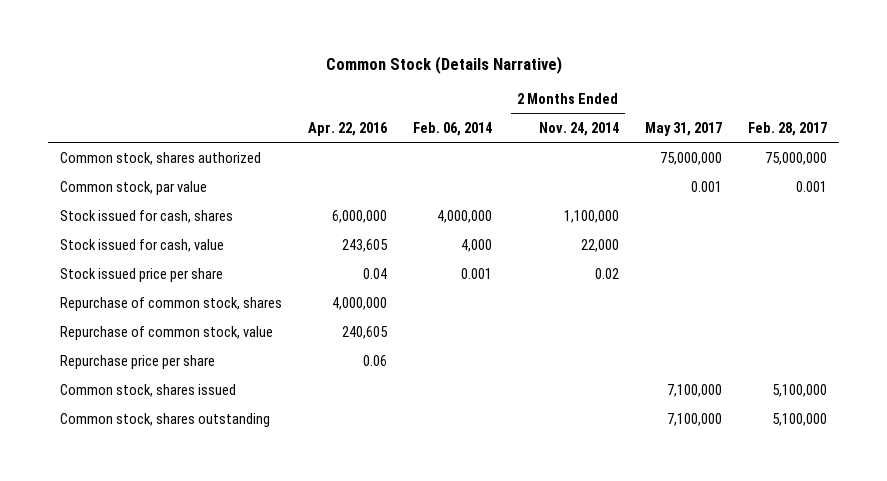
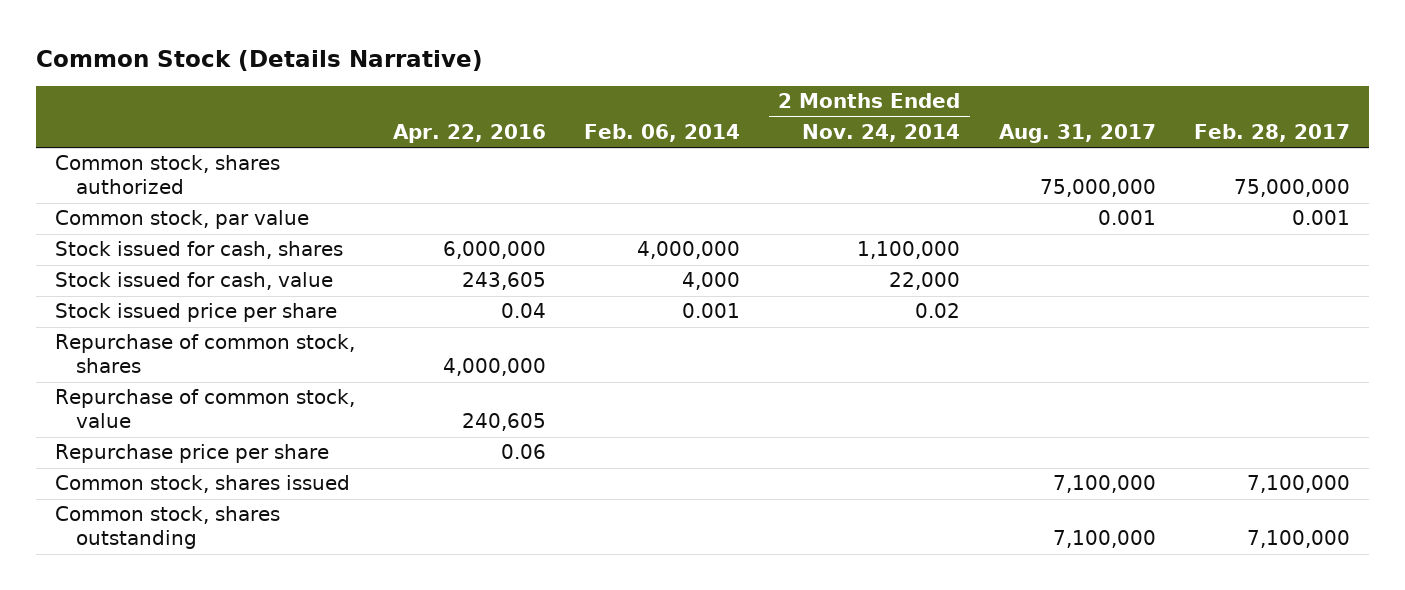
- | Apr. 22, 2016 | Feb. 06, 2014 | 2 Months Ended Nov. 24, 2014 | May 31, 2017 | Feb. 28, 2017
+ | Apr. 22, 2016 | Feb. 06, 2014 | 2 Months Ended Nov. 24, 2014 | Aug. 31, 2017 | Feb. 28, 2017
- Common stock, shares issued | | | | 7,100,000 | 5,100,000
- Common stock, shares outstanding | | | | 7,100,000 | 5,100,000
+ Common stock, shares issued | | | | 7,100,000 | 7,100,000
+ Common stock, shares outstanding | | | | 7,100,000 | 7,100,000

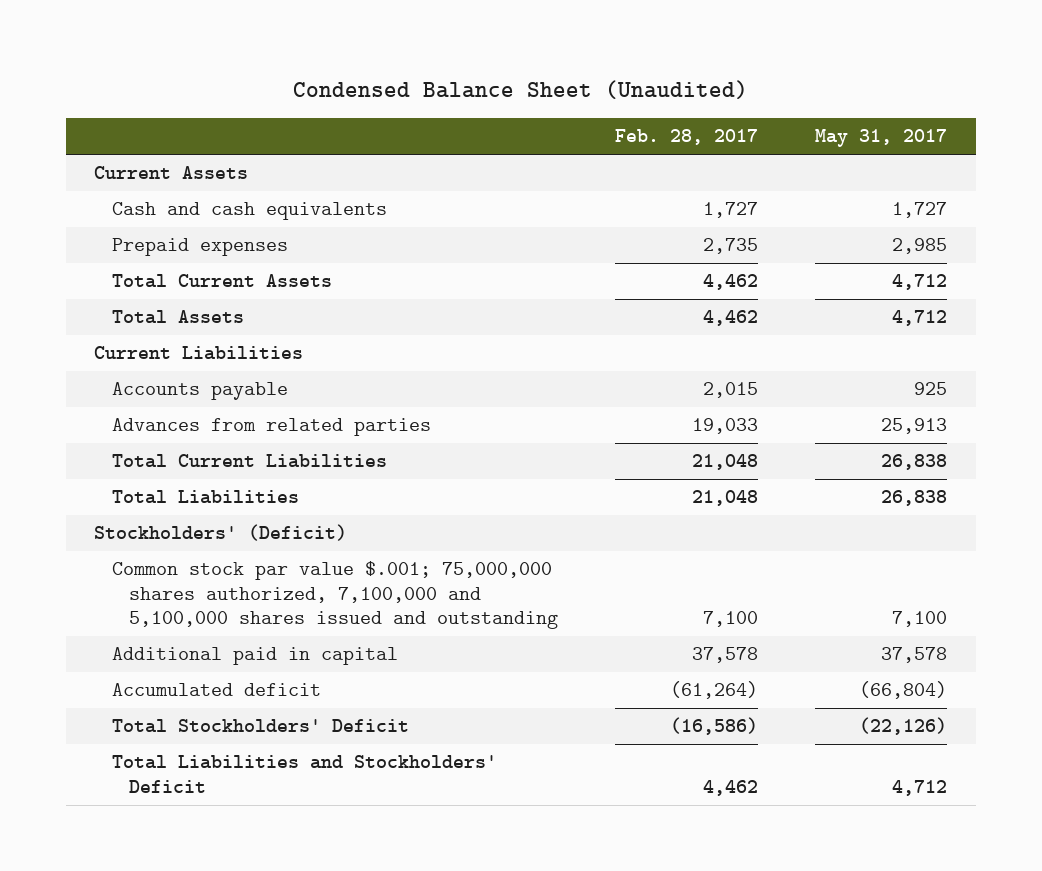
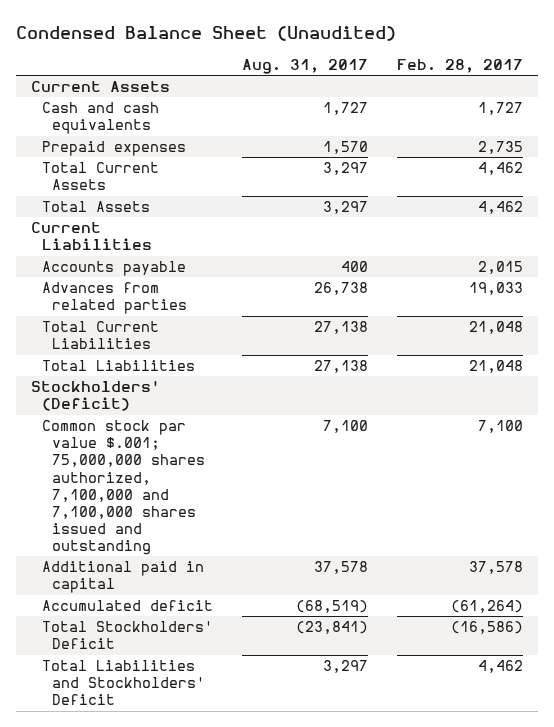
- | Feb. 28, 2017 | May 31, 2017
+ | Aug. 31, 2017 | Feb. 28, 2017
- Common stock par value $.001; 75,000,000 shares authorized, 7,100,000 and 5,100,000 shares issued and outstanding | 7,100 | 7,100
+ Common stock par value $.001; 75,000,000 shares authorized, 7,100,000 and 7,100,000 shares issued and outstanding | 7,100 | 7,100

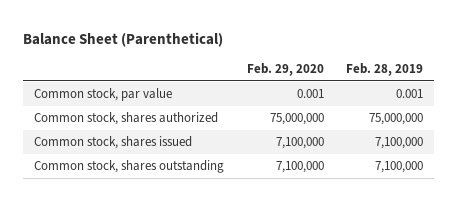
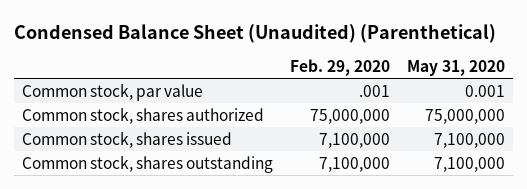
- Balance Sheet (Parenthetical)
+ Condensed Balance Sheet (Unaudited) (Parenthetical)
- | Feb. 29, 2020 | Feb. 28, 2019
+ | Feb. 29, 2020 | May 31, 2020
- Common stock, par value | 0.001 | 0.001
+ Common stock, par value | .001 | 0.001

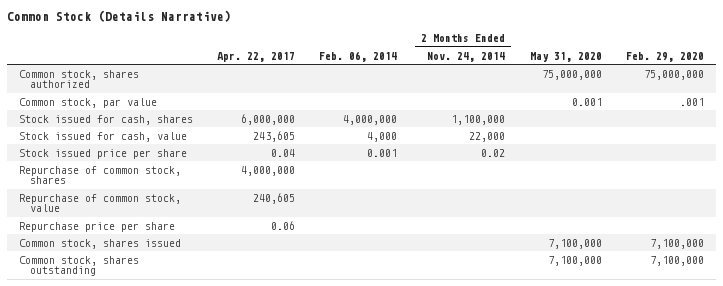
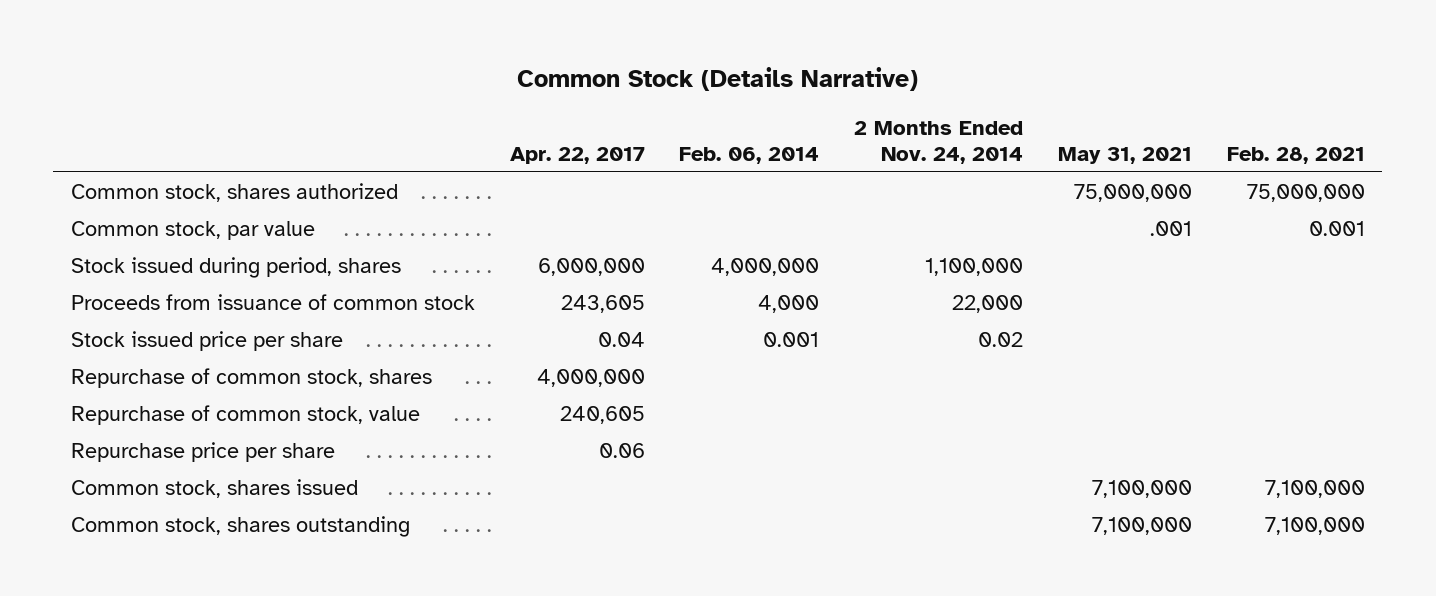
- | Apr. 22, 2017 | Feb. 06, 2014 | 2 Months Ended Nov. 24, 2014 | May 31, 2020 | Feb. 29, 2020
+ | Apr. 22, 2017 | Feb. 06, 2014 | 2 Months Ended Nov. 24, 2014 | May 31, 2021 | Feb. 28, 2021
- Stock issued for cash, shares | 6,000,000 | 4,000,000 | 1,100,000 | |
- Stock issued for cash, value | 243,605 | 4,000 | 22,000 | |
+ Stock issued during period, shares | 6,000,000 | 4,000,000 | 1,100,000 | |
+ Proceeds from issuance of common stock | 243,605 | 4,000 | 22,000 | |

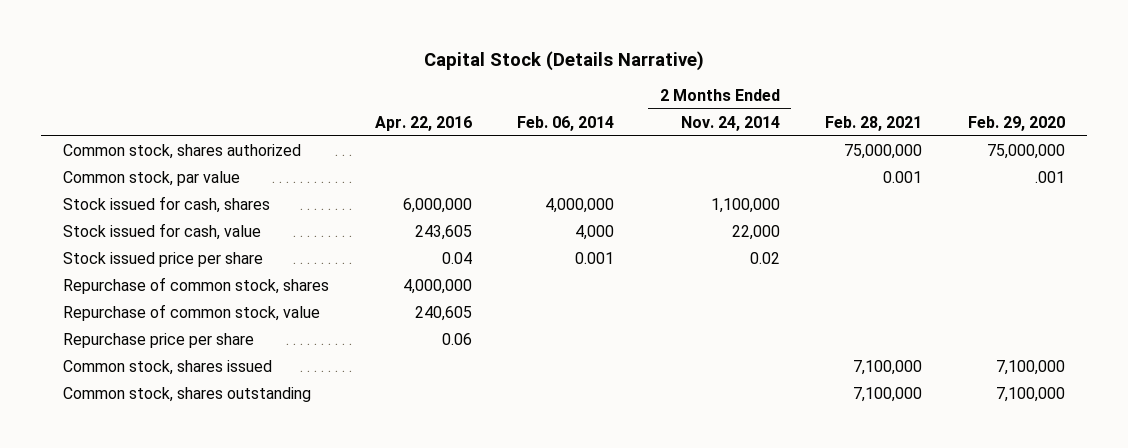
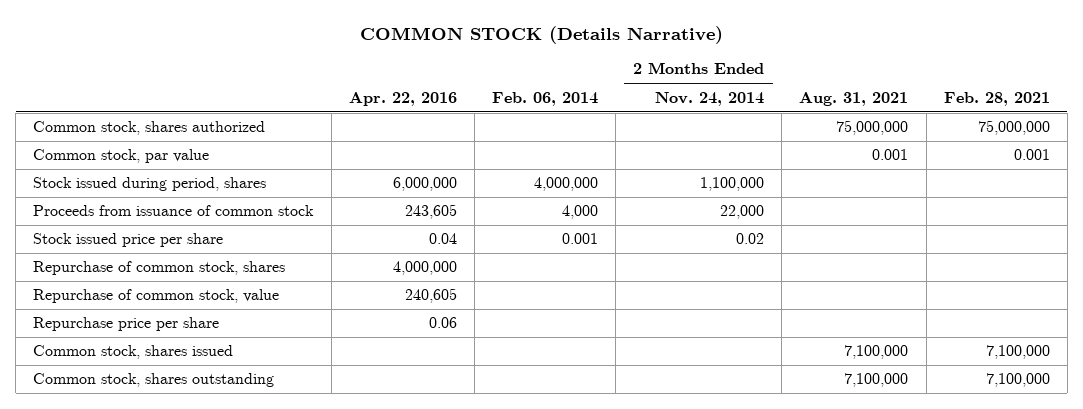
- Capital Stock (Details Narrative)
+ COMMON STOCK (Details Narrative)
- | Apr. 22, 2016 | Feb. 06, 2014 | 2 Months Ended Nov. 24, 2014 | Feb. 28, 2021 | Feb. 29, 2020
+ | Apr. 22, 2016 | Feb. 06, 2014 | 2 Months Ended Nov. 24, 2014 | Aug. 31, 2021 | Feb. 28, 2021
- Stock issued for cash, shares | 6,000,000 | 4,000,000 | 1,100,000 | |
- Stock issued for cash, value | 243,605 | 4,000 | 22,000 | |
+ Stock issued during period, shares | 6,000,000 | 4,000,000 | 1,100,000 | |
+ Proceeds from issuance of common stock | 243,605 | 4,000 | 22,000 | |

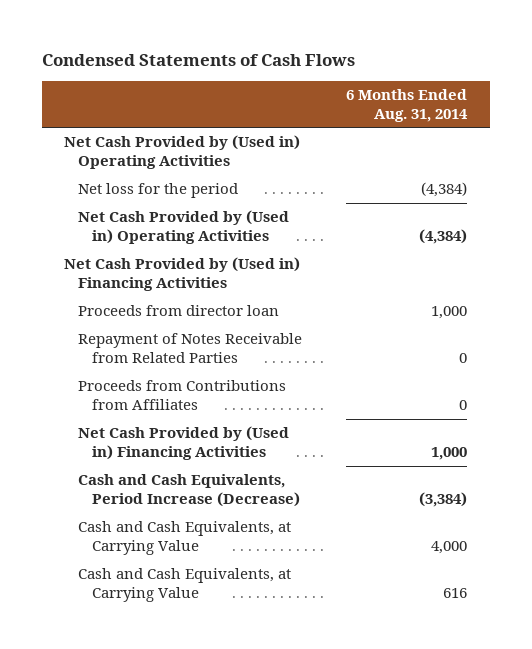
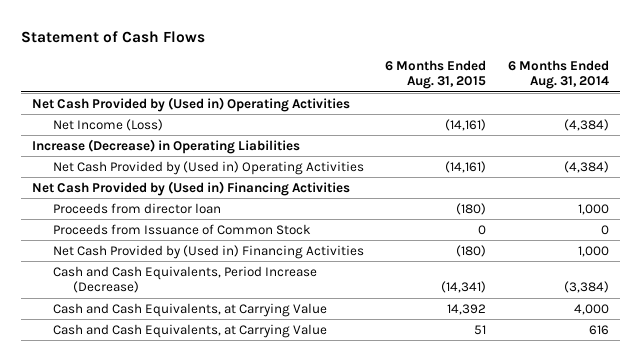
- Condensed Statements of Cash Flows
+ Statement of Cash Flows
- | 6 Months Ended Aug. 31, 2014
+ | 6 Months Ended Aug. 31, 2015 | 6 Months Ended Aug. 31, 2014
- Net loss for the period | (4,384)
+ Net Income (Loss) | (14,161) | (4,384)
+ Increase (Decrease) in Operating Liabilities
- Repayment of Notes Receivable from Related Parties | 0
- Proceeds from Contributions from Affiliates | 0
+ Proceeds from Issuance of Common Stock | 0 | 0

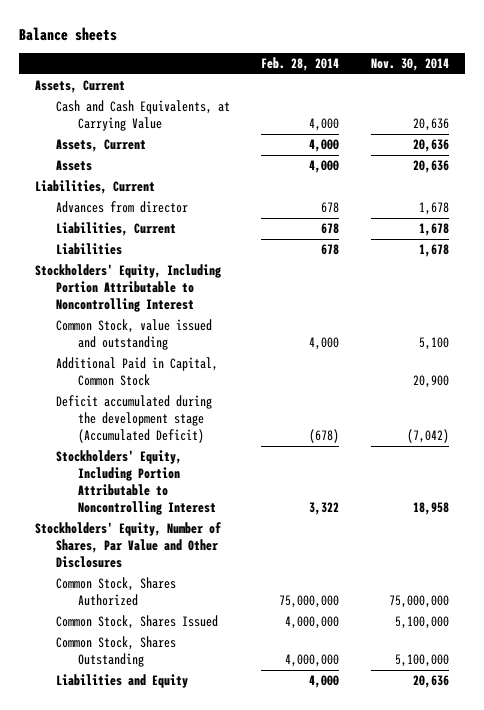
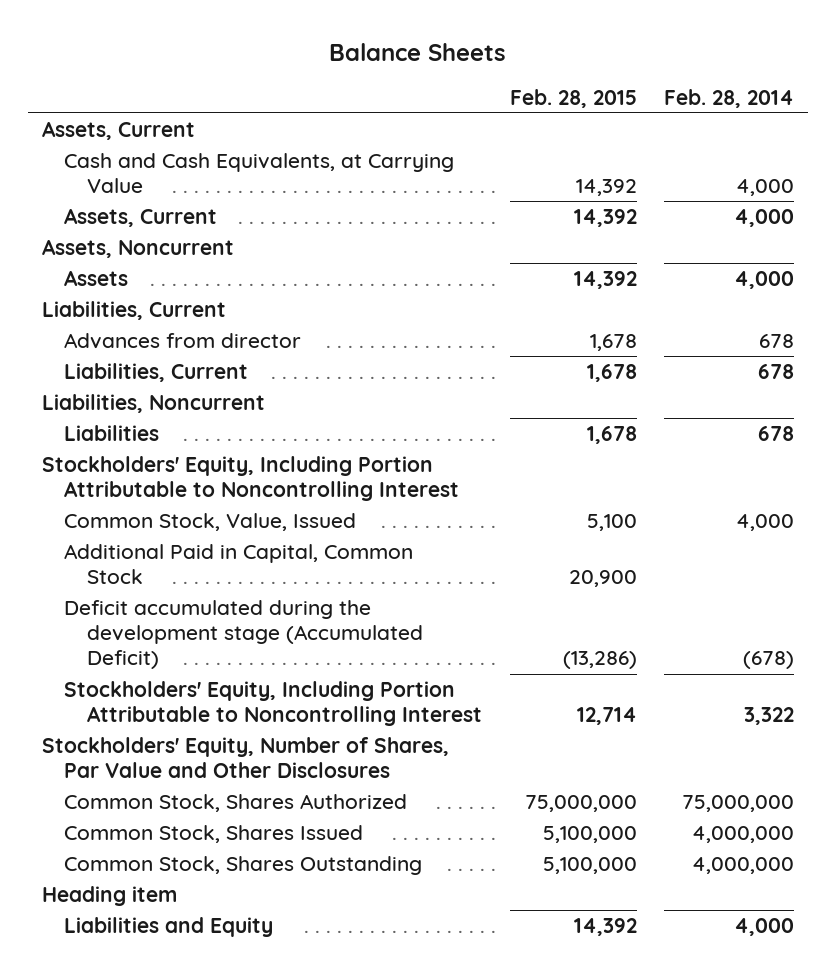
- Balance sheets
+ Balance Sheets
- | Feb. 28, 2014 | Nov. 30, 2014
+ | Feb. 28, 2015 | Feb. 28, 2014
+ Assets, Noncurrent
+ Liabilities, Noncurrent
- Common Stock, value issued and outstanding | 4,000 | 5,100
+ Common Stock, Value, Issued | 5,100 | 4,000
+ Heading item

